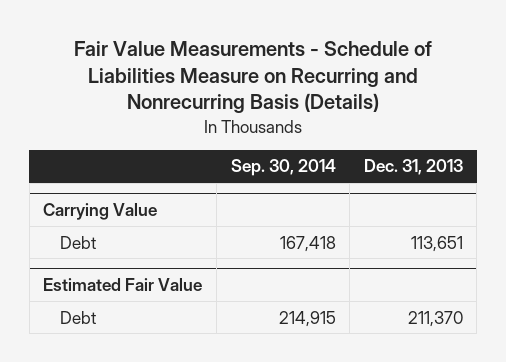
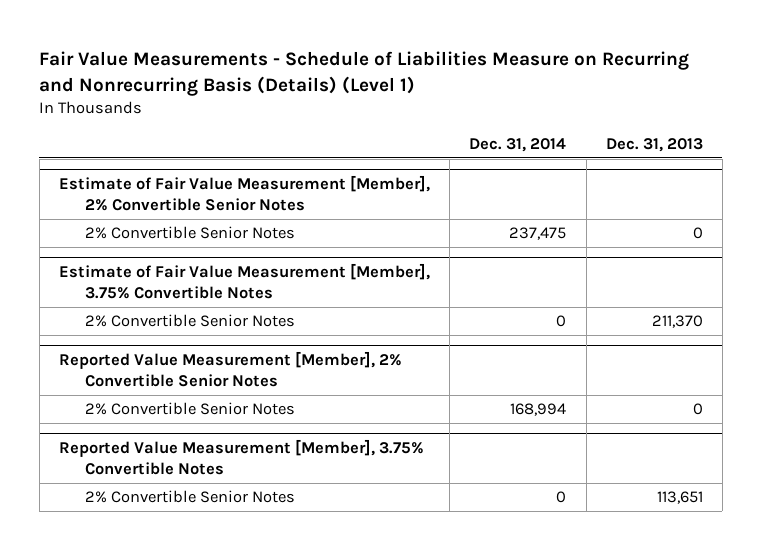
- Fair Value Measurements - Schedule of Liabilities Measure on Recurring and Nonrecurring Basis (Details)
+ Fair Value Measurements - Schedule of Liabilities Measure on Recurring and Nonrecurring Basis (Details) (Level 1)
- | Sep. 30, 2014 | Dec. 31, 2013
+ | Dec. 31, 2014 | Dec. 31, 2013
- Carrying Value
- Debt | 167,418 | 113,651
- Estimated Fair Value
- Debt | 214,915 | 211,370
+ Estimate of Fair Value Measurement [Member], 2% Convertible Senior Notes
+ 2% Convertible Senior Notes | 237,475 | 0
+ Estimate of Fair Value Measurement [Member], 3.75% Convertible Notes
+ 2% Convertible Senior Notes | 0 | 211,370
+ Reported Value Measurement [Member], 2% Convertible Senior Notes
+ 2% Convertible Senior Notes | 168,994 | 0
+ Reported Value Measurement [Member], 3.75% Convertible Notes
+ 2% Convertible Senior Notes | 0 | 113,651

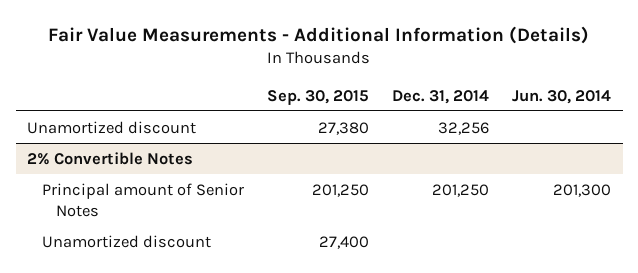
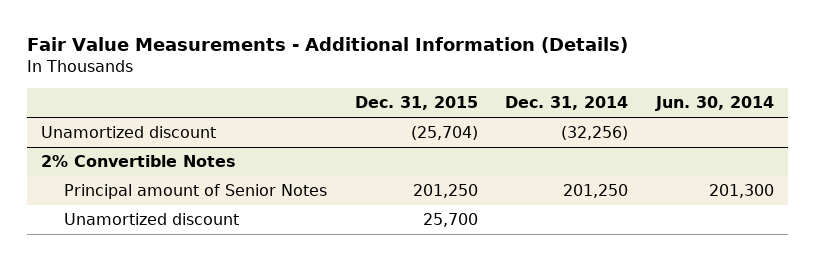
- | Sep. 30, 2015 | Dec. 31, 2014 | Jun. 30, 2014
+ | Dec. 31, 2015 | Dec. 31, 2014 | Jun. 30, 2014
- Unamortized discount | 27,380 | 32,256 |
+ Unamortized discount | (25,704) | (32,256) |

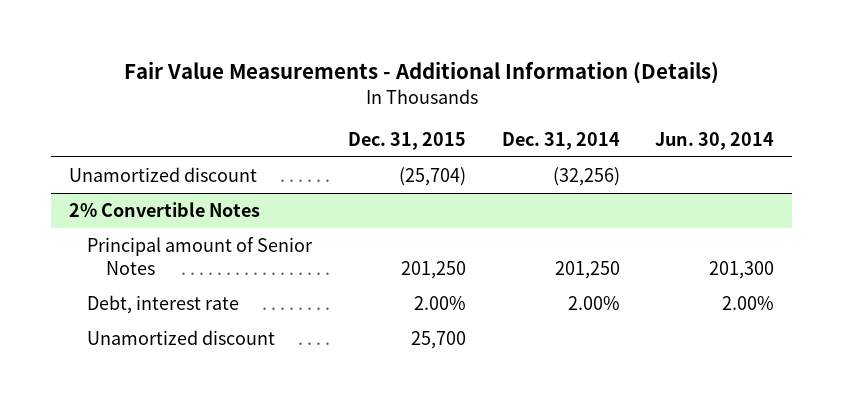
@ 2% Convertible Notes
+ Debt, interest rate | 2.00% | 2.00% | 2.00%

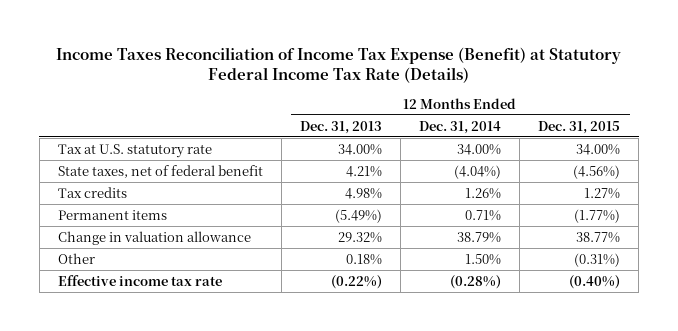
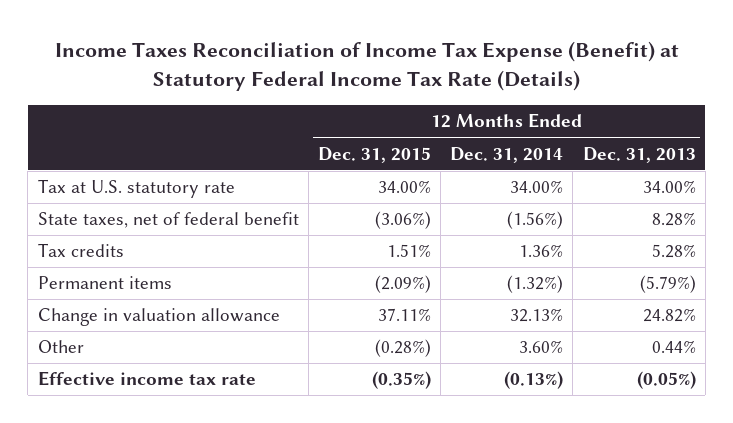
- | 12 Months Ended Dec. 31, 2013 | 12 Months Ended Dec. 31, 2014 | 12 Months Ended Dec. 31, 2015
+ | 12 Months Ended Dec. 31, 2015 | 12 Months Ended Dec. 31, 2014 | 12 Months Ended Dec. 31, 2013
- State taxes, net of federal benefit | 4.21% | (4.04%) | (4.56%)
- Tax credits | 4.98% | 1.26% | 1.27%
- Permanent items | (5.49%) | 0.71% | (1.77%)
- Change in valuation allowance | 29.32% | 38.79% | 38.77%
- Other | 0.18% | 1.50% | (0.31%)
- Effective income tax rate | (0.22%) | (0.28%) | (0.40%)
+ State taxes, net of federal benefit | (3.06%) | (1.56%) | 8.28%
+ Tax credits | 1.51% | 1.36% | 5.28%
+ Permanent items | (2.09%) | (1.32%) | (5.79%)
+ Change in valuation allowance | 37.11% | 32.13% | 24.82%
+ Other | (0.28%) | 3.60% | 0.44%
+ Effective income tax rate | (0.35%) | (0.13%) | (0.05%)

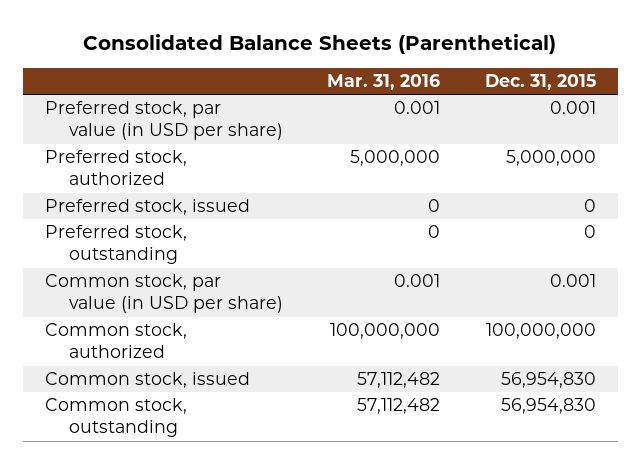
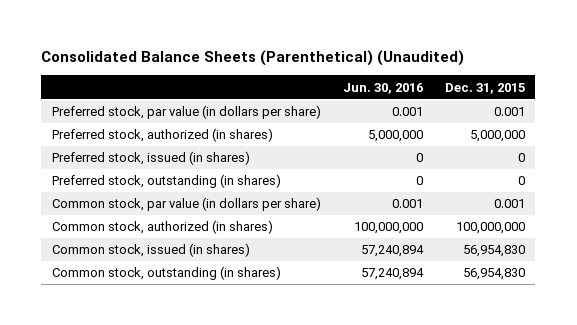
- Consolidated Balance Sheets (Parenthetical)
+ Consolidated Balance Sheets (Parenthetical) (Unaudited)
- | Mar. 31, 2016 | Dec. 31, 2015
+ | Jun. 30, 2016 | Dec. 31, 2015
- Preferred stock, par value (in USD per share) | 0.001 | 0.001
- Preferred stock, authorized | 5,000,000 | 5,000,000
- Preferred stock, issued | 0 | 0
- Preferred stock, outstanding | 0 | 0
- Common stock, par value (in USD per share) | 0.001 | 0.001
- Common stock, authorized | 100,000,000 | 100,000,000
- Common stock, issued | 57,112,482 | 56,954,830
- Common stock, outstanding | 57,112,482 | 56,954,830
+ Preferred stock, par value (in dollars per share) | 0.001 | 0.001
+ Preferred stock, authorized (in shares) | 5,000,000 | 5,000,000
+ Preferred stock, issued (in shares) | 0 | 0
+ Preferred stock, outstanding (in shares) | 0 | 0
+ Common stock, par value (in dollars per share) | 0.001 | 0.001
+ Common stock, authorized (in shares) | 100,000,000 | 100,000,000
+ Common stock, issued (in shares) | 57,240,894 | 56,954,830
+ Common stock, outstanding (in shares) | 57,240,894 | 56,954,830

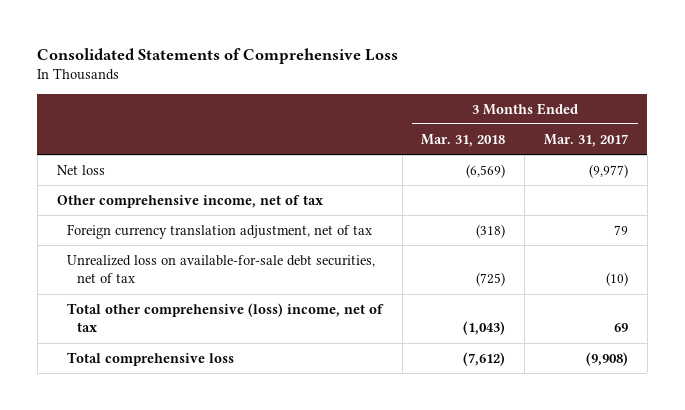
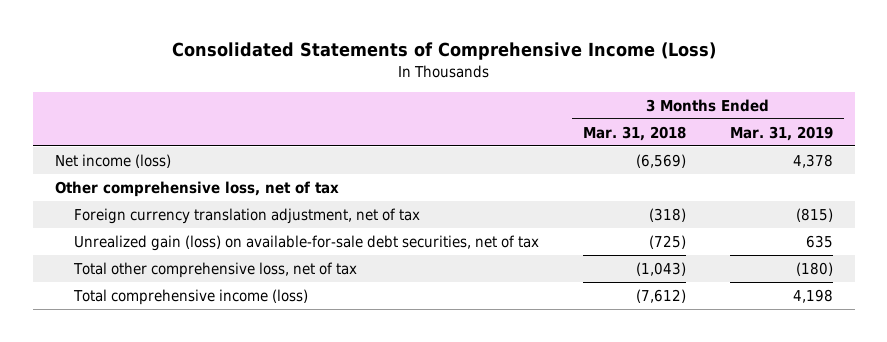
- Consolidated Statements of Comprehensive Loss
+ Consolidated Statements of Comprehensive Income (Loss)
- | 3 Months Ended Mar. 31, 2018 | 3 Months Ended Mar. 31, 2017
+ | 3 Months Ended Mar. 31, 2018 | 3 Months Ended Mar. 31, 2019
- Net loss | (6,569) | (9,977)
- Other comprehensive income, net of tax
+ Net income (loss) | (6,569) | 4,378
+ Other comprehensive loss, net of tax
- Unrealized loss on available-for-sale debt securities, net of tax | (725) | (10)
- Total other comprehensive (loss) income, net of tax | (1,043) | 69
- Total comprehensive loss | (7,612) | (9,908)
+ Unrealized gain (loss) on available-for-sale debt securities, net of tax | (725) | 635
+ Total other comprehensive loss, net of tax | (1,043) | (180)
+ Total comprehensive income (loss) | (7,612) | 4,198

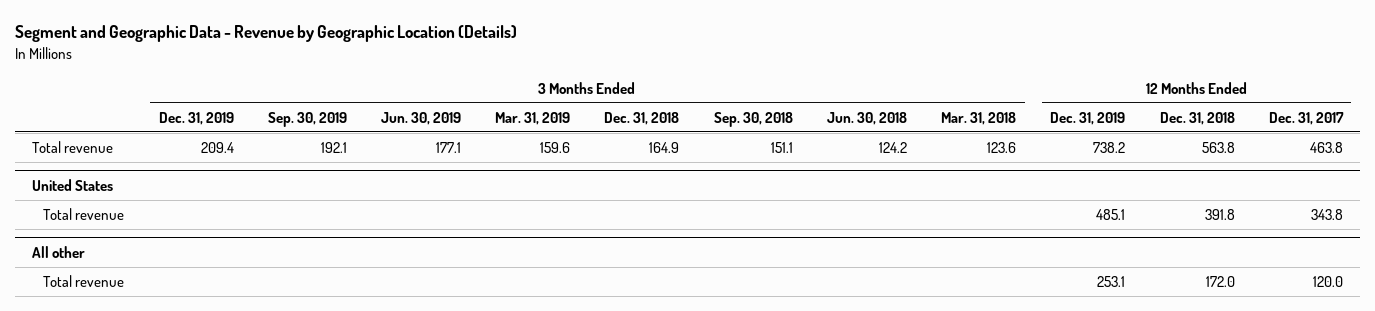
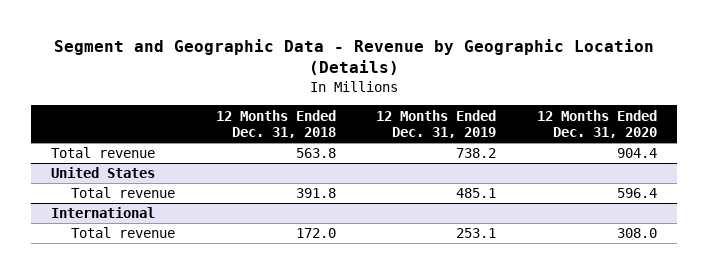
- | 3 Months Ended Dec. 31, 2019 | 3 Months Ended Sep. 30, 2019 | 3 Months Ended Jun. 30, 2019 | 3 Months Ended Mar. 31, 2019 | 3 Months Ended Dec. 31, 2018 | 3 Months Ended Sep. 30, 2018 | 3 Months Ended Jun. 30, 2018 | 3 Months Ended Mar. 31, 2018 | 12 Months Ended Dec. 31, 2019 | 12 Months Ended Dec. 31, 2018 | 12 Months Ended Dec. 31, 2017
+ | 12 Months Ended Dec. 31, 2018 | 12 Months Ended Dec. 31, 2019 | 12 Months Ended Dec. 31, 2020
- All other
+ International

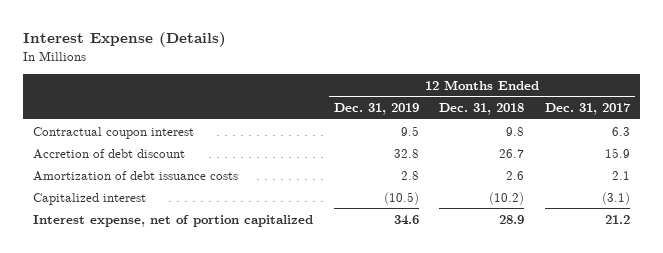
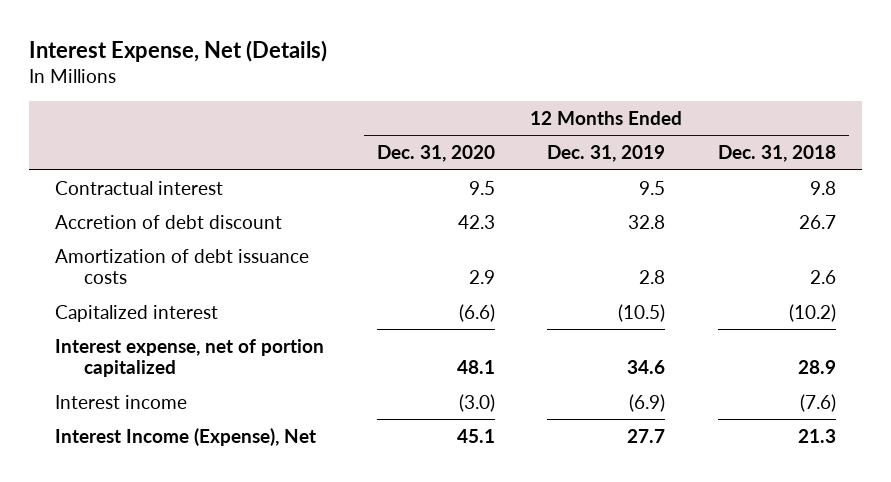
- Interest Expense (Details)
+ Interest Expense, Net (Details)
- | 12 Months Ended Dec. 31, 2019 | 12 Months Ended Dec. 31, 2018 | 12 Months Ended Dec. 31, 2017
+ | 12 Months Ended Dec. 31, 2020 | 12 Months Ended Dec. 31, 2019 | 12 Months Ended Dec. 31, 2018
- Contractual coupon interest | 9.5 | 9.8 | 6.3
+ Contractual interest | 9.5 | 9.5 | 9.8
+ Interest income | (3.0) | (6.9) | (7.6)
+ Interest Income (Expense), Net | 45.1 | 27.7 | 21.3

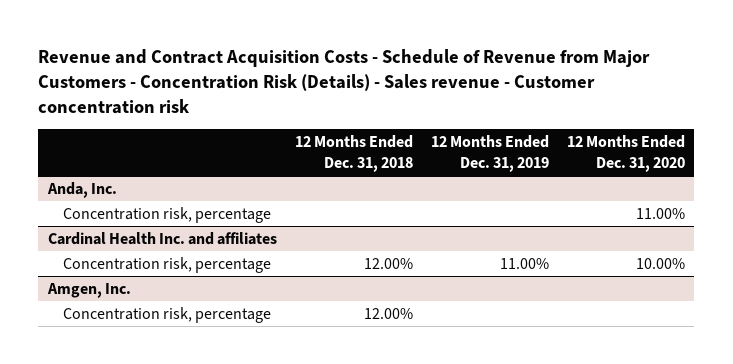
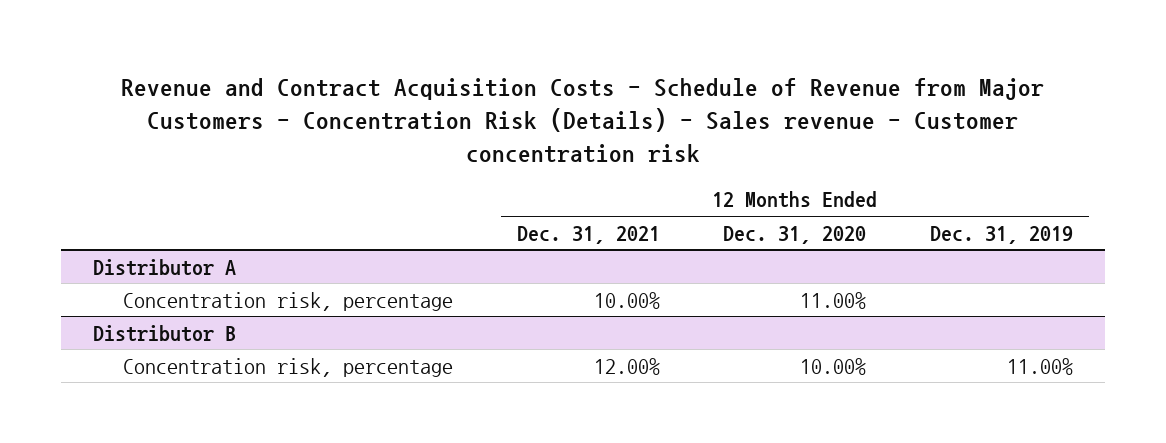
- | 12 Months Ended Dec. 31, 2018 | 12 Months Ended Dec. 31, 2019 | 12 Months Ended Dec. 31, 2020
+ | 12 Months Ended Dec. 31, 2021 | 12 Months Ended Dec. 31, 2020 | 12 Months Ended Dec. 31, 2019
- Anda, Inc.
+ Distributor A
- Cardinal Health Inc. and affiliates
+ Distributor B
- Amgen, Inc.
- Concentration risk, percentage | 12.00% | |

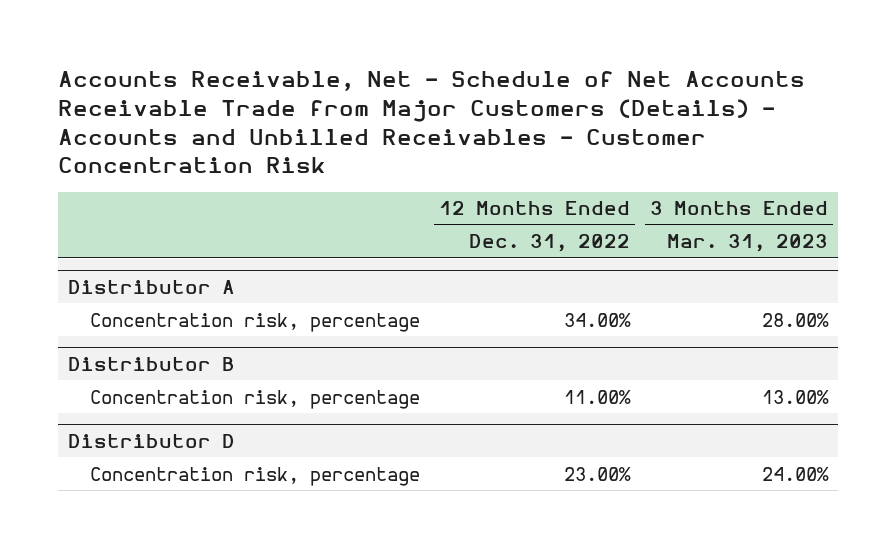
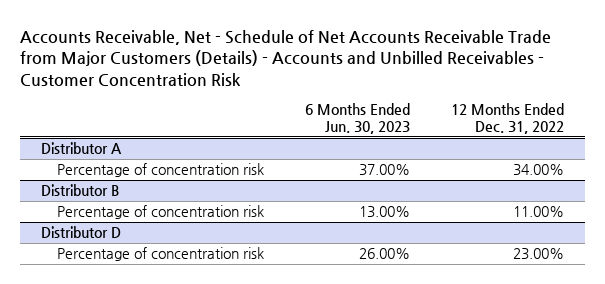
- | 12 Months Ended Dec. 31, 2022 | 3 Months Ended Mar. 31, 2023
+ | 6 Months Ended Jun. 30, 2023 | 12 Months Ended Dec. 31, 2022
@ Distributor A
- Concentration risk, percentage | 34.00% | 28.00%
+ Percentage of concentration risk | 37.00% | 34.00%
@ Distributor B
- Concentration risk, percentage | 11.00% | 13.00%
+ Percentage of concentration risk | 13.00% | 11.00%
@ Distributor D
- Concentration risk, percentage | 23.00% | 24.00%
+ Percentage of concentration risk | 26.00% | 23.00%

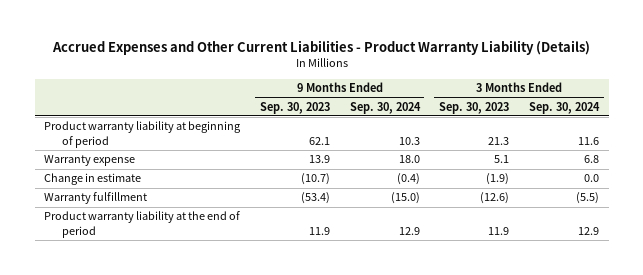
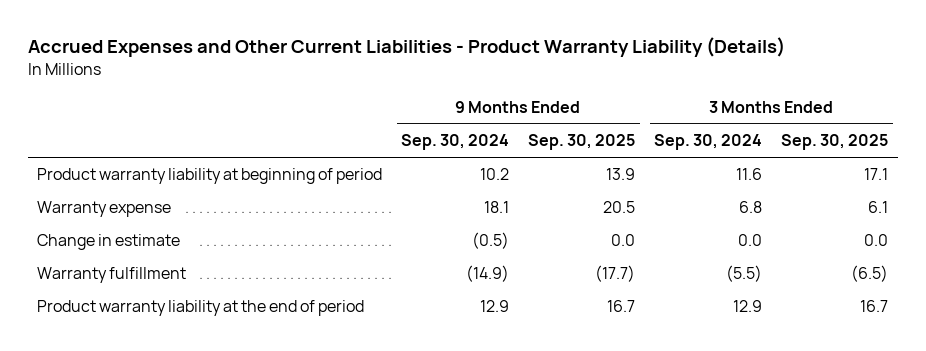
- | 9 Months Ended Sep. 30, 2023 | 9 Months Ended Sep. 30, 2024 | 3 Months Ended Sep. 30, 2023 | 3 Months Ended Sep. 30, 2024
+ | 9 Months Ended Sep. 30, 2024 | 9 Months Ended Sep. 30, 2025 | 3 Months Ended Sep. 30, 2024 | 3 Months Ended Sep. 30, 2025
- Product warranty liability at beginning of period | 62.1 | 10.3 | 21.3 | 11.6
- Warranty expense | 13.9 | 18.0 | 5.1 | 6.8
- Change in estimate | (10.7) | (0.4) | (1.9) | 0.0
- Warranty fulfillment | (53.4) | (15.0) | (12.6) | (5.5)
+ Product warranty liability at beginning of period | 10.2 | 13.9 | 11.6 | 17.1
+ Warranty expense | 18.1 | 20.5 | 6.8 | 6.1
+ Change in estimate | (0.5) | 0.0 | 0.0 | 0.0
+ Warranty fulfillment | (14.9) | (17.7) | (5.5) | (6.5)

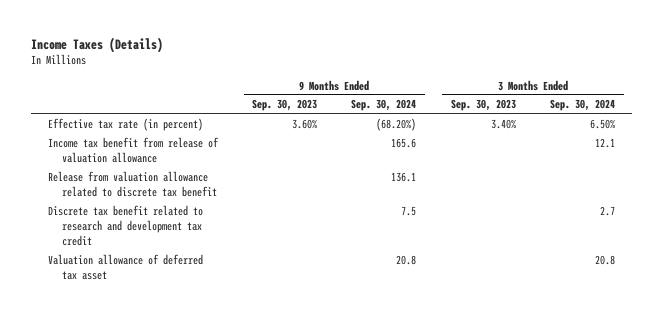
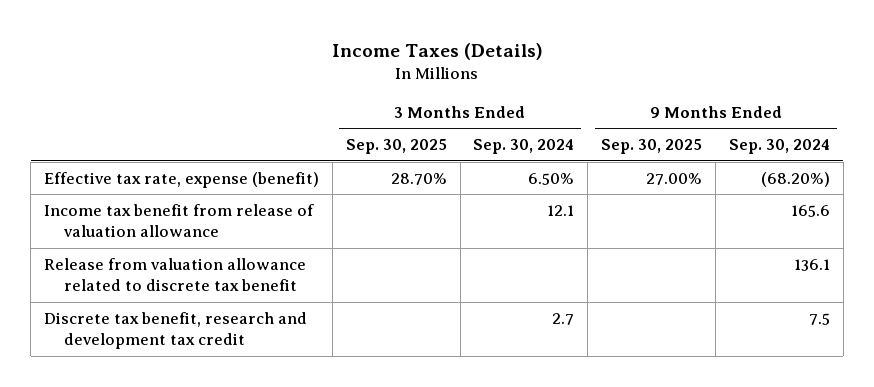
- | 9 Months Ended Sep. 30, 2023 | 9 Months Ended Sep. 30, 2024 | 3 Months Ended Sep. 30, 2023 | 3 Months Ended Sep. 30, 2024
+ | 3 Months Ended Sep. 30, 2025 | 3 Months Ended Sep. 30, 2024 | 9 Months Ended Sep. 30, 2025 | 9 Months Ended Sep. 30, 2024
- Effective tax rate (in percent) | 3.60% | (68.20%) | 3.40% | 6.50%
+ Effective tax rate, expense (benefit) | 28.70% | 6.50% | 27.00% | (68.20%)
- Discrete tax benefit related to research and development tax credit | | 7.5 | | 2.7
- Valuation allowance of deferred tax asset | | 20.8 | | 20.8
+ Discrete tax benefit, research and development tax credit | | 2.7 | | 7.5

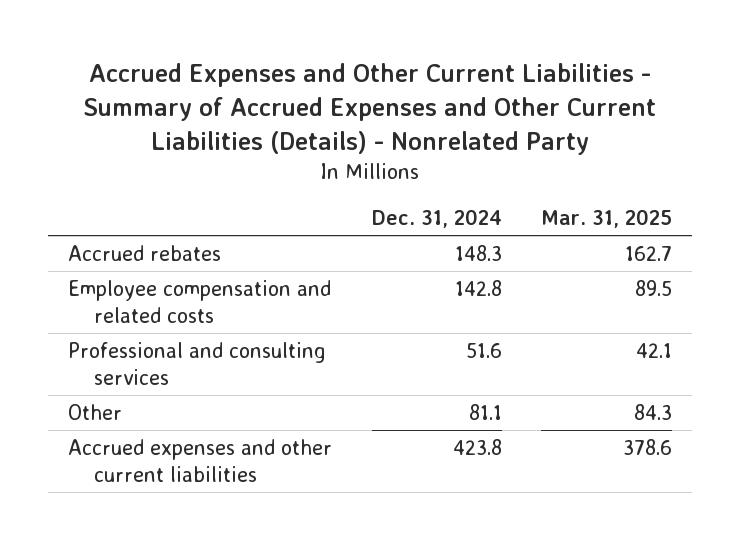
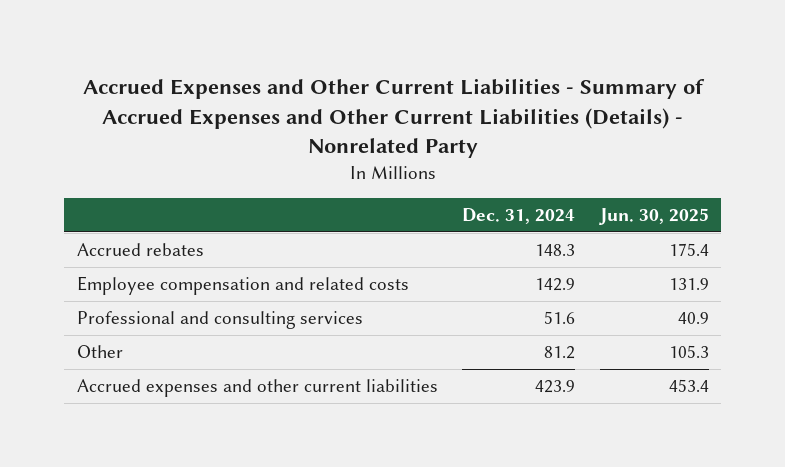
- | Dec. 31, 2024 | Mar. 31, 2025
+ | Dec. 31, 2024 | Jun. 30, 2025
- Employee compensation and related costs | 142.8 | 89.5
+ Employee compensation and related costs | 142.9 | 131.9
- Other | 81.1 | 84.3
- Accrued expenses and other current liabilities | 423.8 | 378.6
+ Other | 81.2 | 105.3
+ Accrued expenses and other current liabilities | 423.9 | 453.4

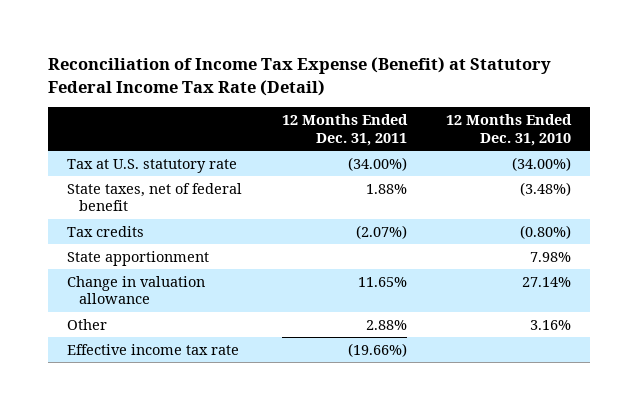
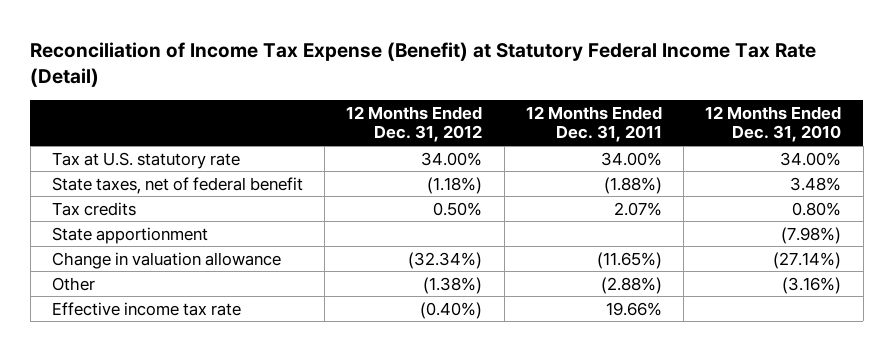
- | 12 Months Ended Dec. 31, 2011 | 12 Months Ended Dec. 31, 2010
+ | 12 Months Ended Dec. 31, 2012 | 12 Months Ended Dec. 31, 2011 | 12 Months Ended Dec. 31, 2010
- Tax at U.S. statutory rate | (34.00%) | (34.00%)
- State taxes, net of federal benefit | 1.88% | (3.48%)
- Tax credits | (2.07%) | (0.80%)
- State apportionment | | 7.98%
- Change in valuation allowance | 11.65% | 27.14%
- Other | 2.88% | 3.16%
- Effective income tax rate | (19.66%) |
+ Tax at U.S. statutory rate | 34.00% | 34.00% | 34.00%
+ State taxes, net of federal benefit | (1.18%) | (1.88%) | 3.48%
+ Tax credits | 0.50% | 2.07% | 0.80%
+ State apportionment | | | (7.98%)
+ Change in valuation allowance | (32.34%) | (11.65%) | (27.14%)
+ Other | (1.38%) | (2.88%) | (3.16%)
+ Effective income tax rate | (0.40%) | 19.66% |

